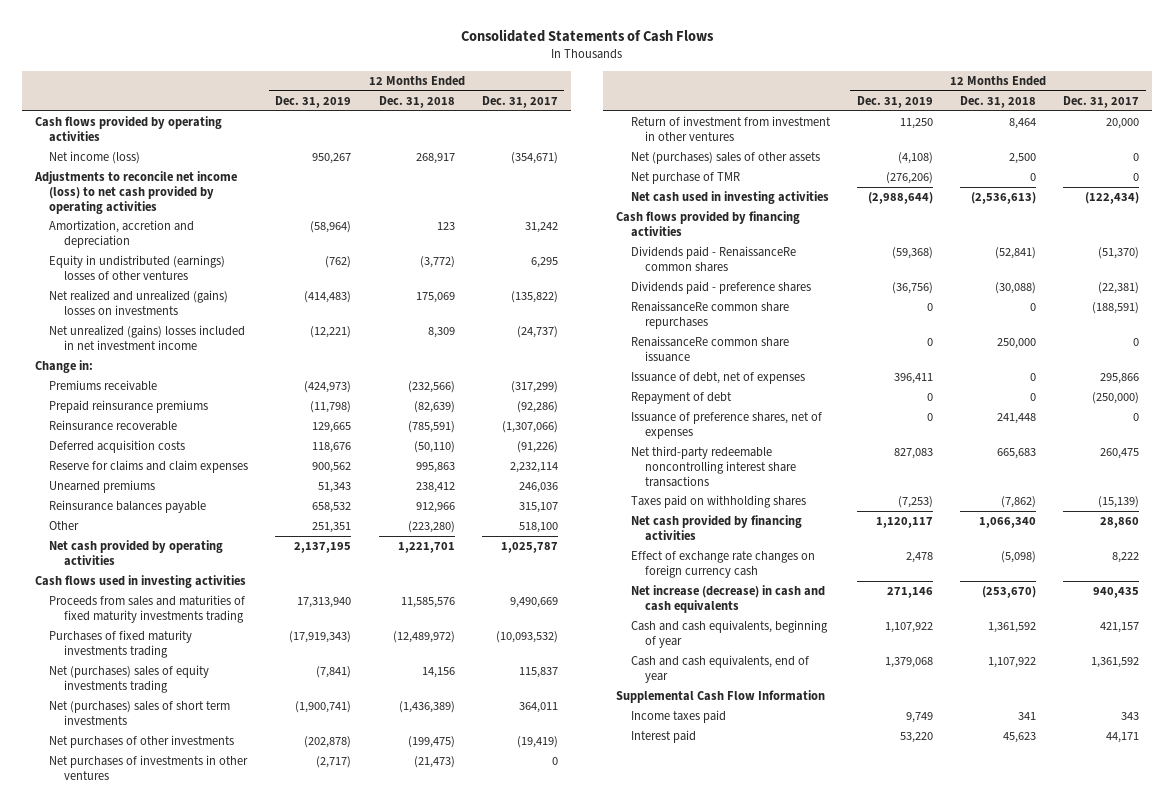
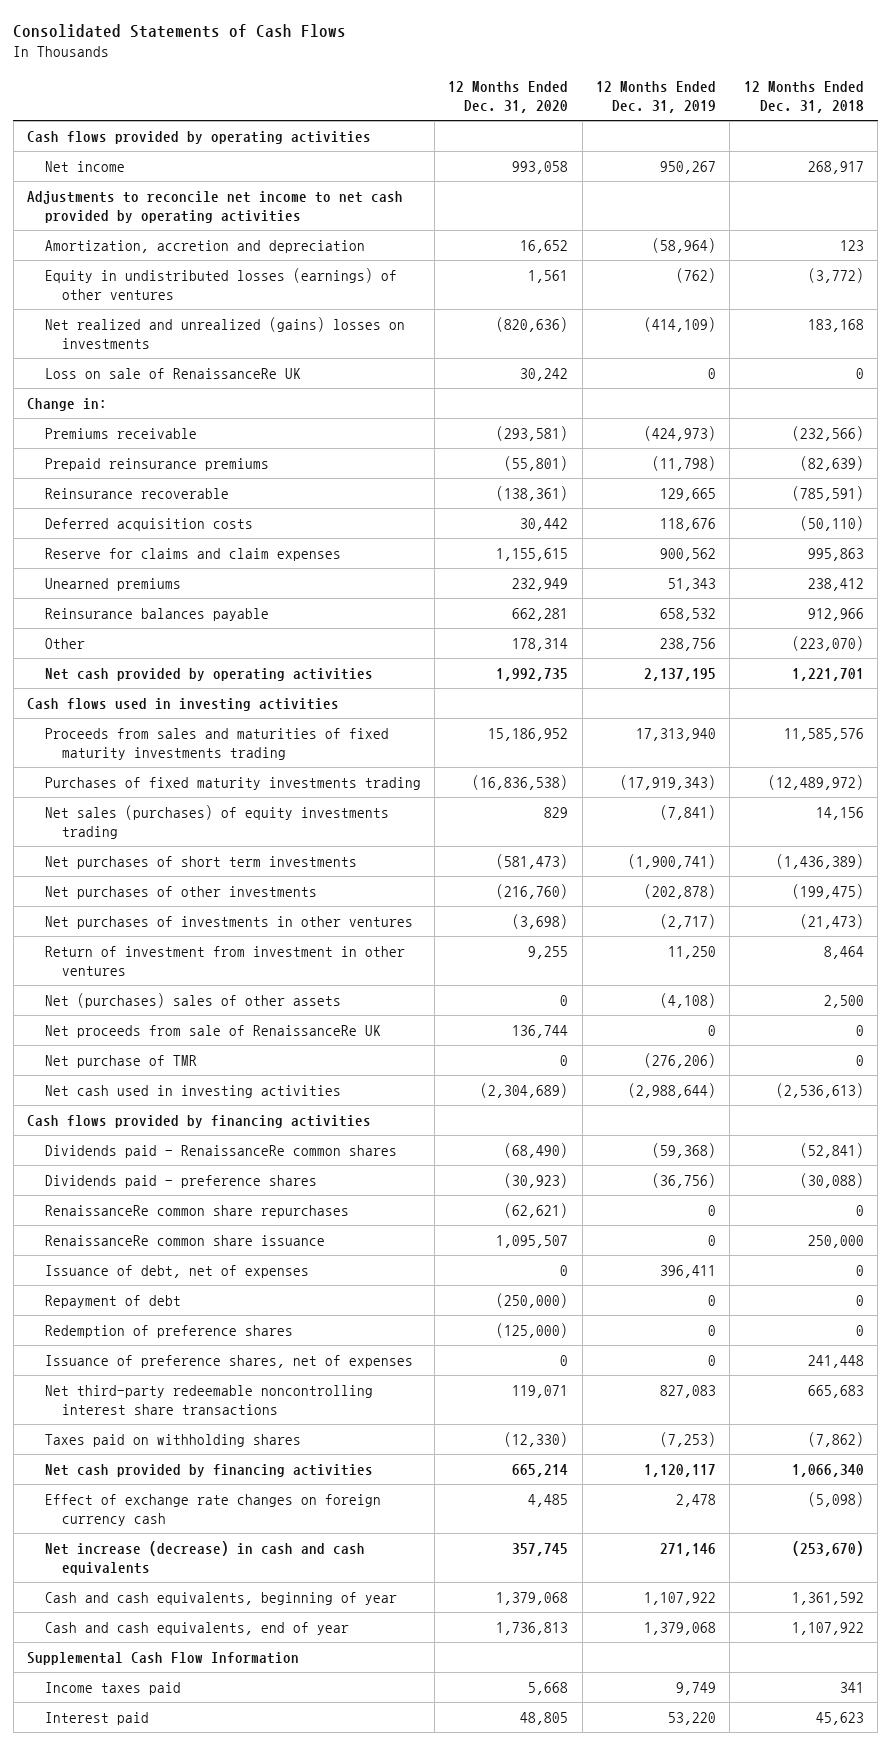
- | 12 Months Ended Dec. 31, 2019 | 12 Months Ended Dec. 31, 2018 | 12 Months Ended Dec. 31, 2017
+ | 12 Months Ended Dec. 31, 2020 | 12 Months Ended Dec. 31, 2019 | 12 Months Ended Dec. 31, 2018
- Net income (loss) | 950,267 | 268,917 | (354,671)
- Adjustments to reconcile net income (loss) to net cash provided by operating activities
+ Net income | 993,058 | 950,267 | 268,917
+ Adjustments to reconcile net income to net cash provided by operating activities
- Equity in undistributed (earnings) losses of other ventures | (762) | (3,772) | 6,295
- Net realized and unrealized (gains) losses on investments | (414,483) | 175,069 | (135,822)
- Net unrealized (gains) losses included in net investment income | (12,221) | 8,309 | (24,737)
+ Equity in undistributed losses (earnings) of other ventures | 1,561 | (762) | (3,772)
+ Net realized and unrealized (gains) losses on investments | (820,636) | (414,109) | 183,168
+ Loss on sale of RenaissanceRe UK | 30,242 | 0 | 0
- Other | 251,351 | (223,280) | 518,100
+ Other | 178,314 | 238,756 | (223,070)
- Net (purchases) sales of equity investments trading | (7,841) | 14,156 | 115,837
- Net (purchases) sales of short term investments | (1,900,741) | (1,436,389) | 364,011
+ Net sales (purchases) of equity investments trading | 829 | (7,841) | 14,156
+ Net purchases of short term investments | (581,473) | (1,900,741) | (1,436,389)
+ Net proceeds from sale of RenaissanceRe UK | 136,744 | 0 | 0
+ Redemption of preference shares | (125,000) | 0 | 0

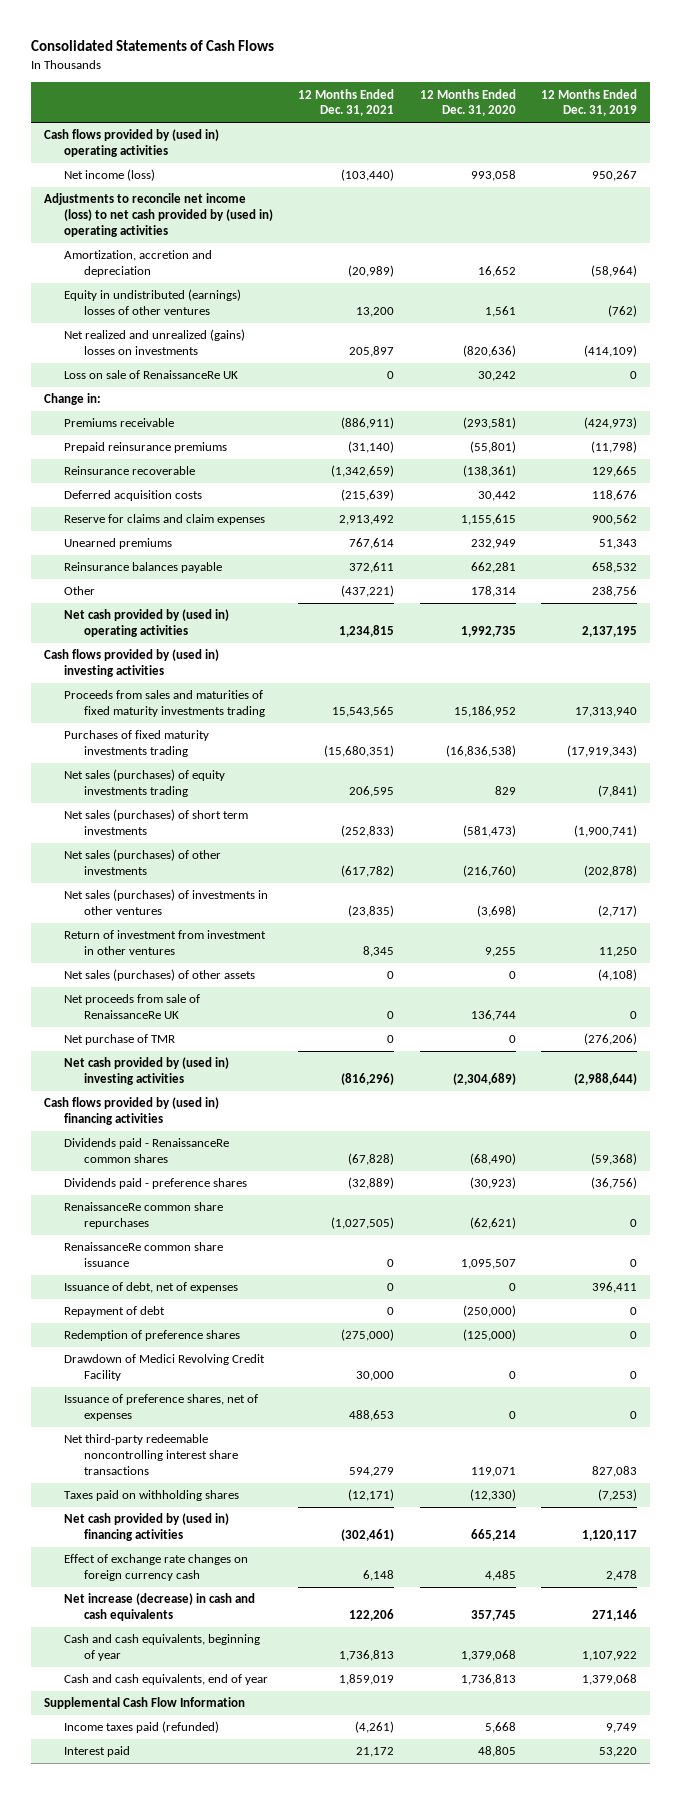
- | 12 Months Ended Dec. 31, 2020 | 12 Months Ended Dec. 31, 2019 | 12 Months Ended Dec. 31, 2018
+ | 12 Months Ended Dec. 31, 2021 | 12 Months Ended Dec. 31, 2020 | 12 Months Ended Dec. 31, 2019
- Cash flows provided by operating activities
- Net income | 993,058 | 950,267 | 268,917
- Adjustments to reconcile net income to net cash provided by operating activities
+ Cash flows provided by (used in) operating activities
+ Net income (loss) | (103,440) | 993,058 | 950,267
+ Adjustments to reconcile net income (loss) to net cash provided by (used in) operating activities
- Equity in undistributed losses (earnings) of other ventures | 1,561 | (762) | (3,772)
+ Equity in undistributed (earnings) losses of other ventures | 13,200 | 1,561 | (762)
- Net cash provided by operating activities | 1,992,735 | 2,137,195 | 1,221,701
- Cash flows used in investing activities
+ Net cash provided by (used in) operating activities | 1,234,815 | 1,992,735 | 2,137,195
+ Cash flows provided by (used in) investing activities
- Net purchases of short term investments | (581,473) | (1,900,741) | (1,436,389)
- Net purchases of other investments | (216,760) | (202,878) | (199,475)
- Net purchases of investments in other ventures | (3,698) | (2,717) | (21,473)
+ Net sales (purchases) of short term investments | (252,833) | (581,473) | (1,900,741)
+ Net sales (purchases) of other investments | (617,782) | (216,760) | (202,878)
+ Net sales (purchases) of investments in other ventures | (23,835) | (3,698) | (2,717)
- Net (purchases) sales of other assets | 0 | (4,108) | 2,500
+ Net sales (purchases) of other assets | 0 | 0 | (4,108)
- Net cash used in investing activities | (2,304,689) | (2,988,644) | (2,536,613)
- Cash flows provided by financing activities
+ Net cash provided by (used in) investing activities | (816,296) | (2,304,689) | (2,988,644)
+ Cash flows provided by (used in) financing activities
+ Drawdown of Medici Revolving Credit Facility | 30,000 | 0 | 0
- Net cash provided by financing activities | 665,214 | 1,120,117 | 1,066,340
+ Net cash provided by (used in) financing activities | (302,461) | 665,214 | 1,120,117
- Income taxes paid | 5,668 | 9,749 | 341
+ Income taxes paid (refunded) | (4,261) | 5,668 | 9,749

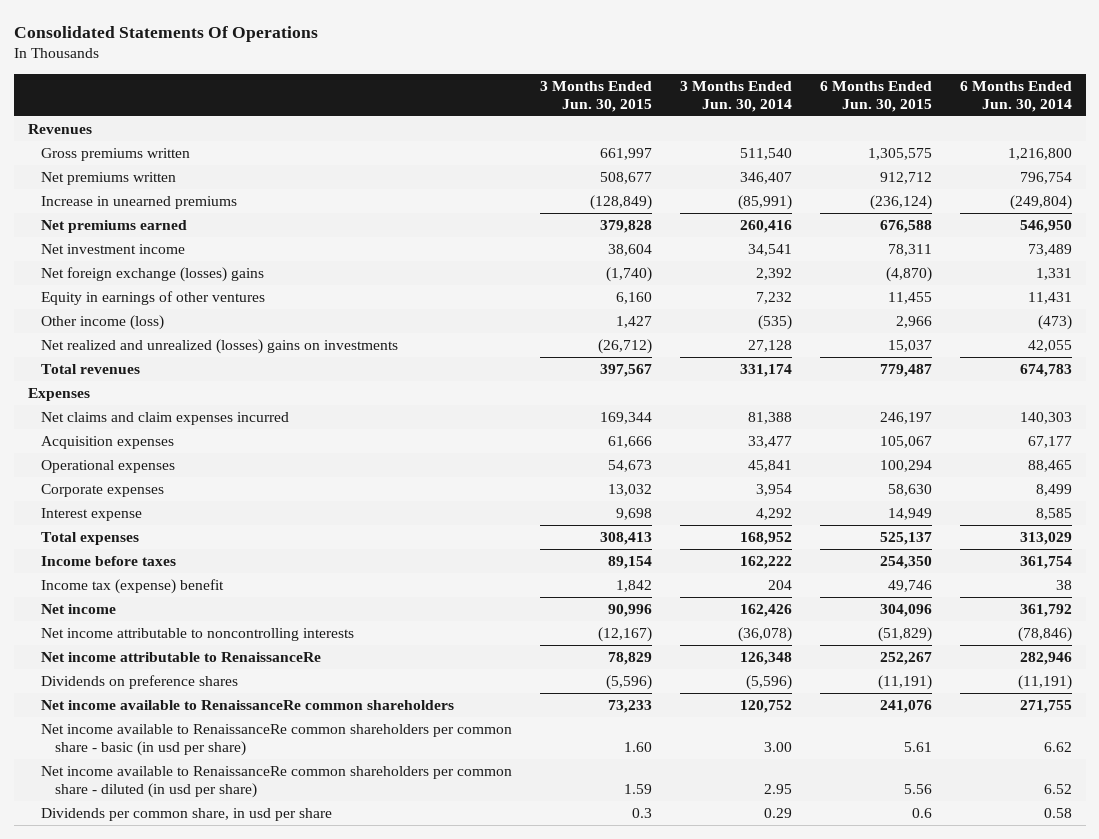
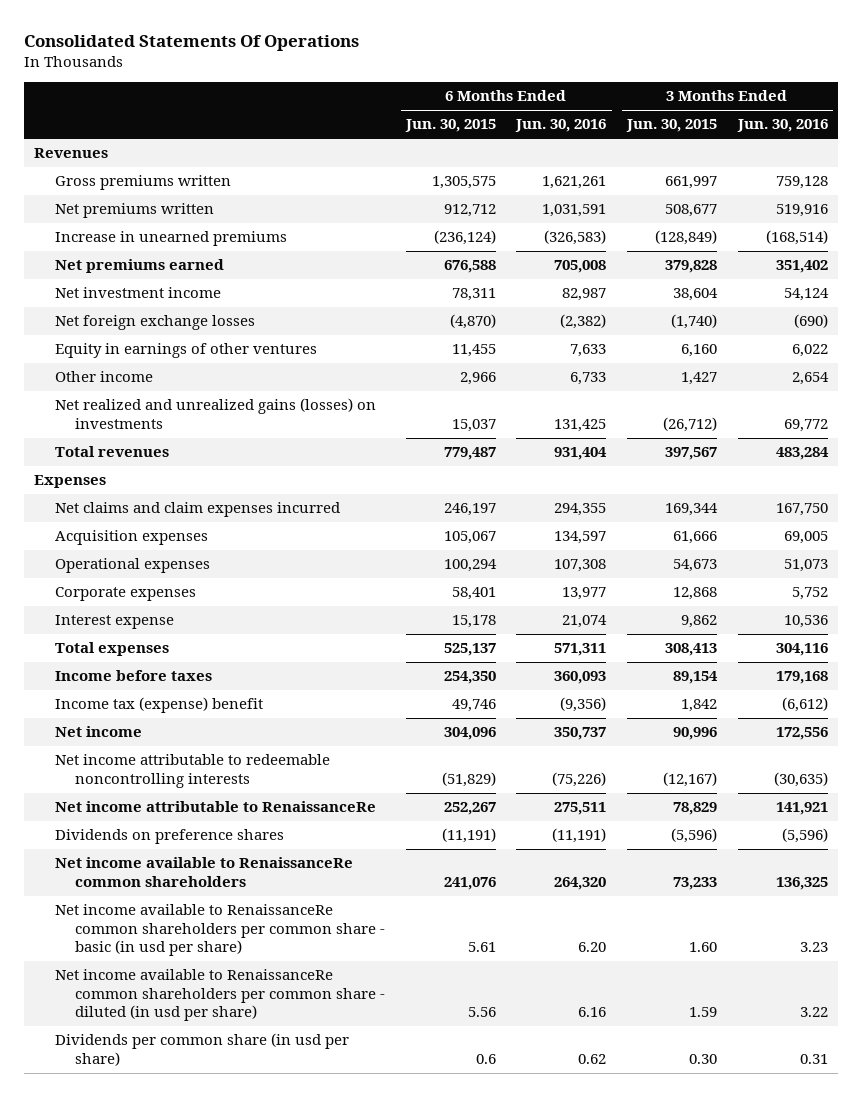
- | 3 Months Ended Jun. 30, 2015 | 3 Months Ended Jun. 30, 2014 | 6 Months Ended Jun. 30, 2015 | 6 Months Ended Jun. 30, 2014
+ | 6 Months Ended Jun. 30, 2015 | 6 Months Ended Jun. 30, 2016 | 3 Months Ended Jun. 30, 2015 | 3 Months Ended Jun. 30, 2016
- Net foreign exchange (losses) gains | (1,740) | 2,392 | (4,870) | 1,331
+ Net foreign exchange losses | (4,870) | (2,382) | (1,740) | (690)
- Other income (loss) | 1,427 | (535) | 2,966 | (473)
- Net realized and unrealized (losses) gains on investments | (26,712) | 27,128 | 15,037 | 42,055
+ Other income | 2,966 | 6,733 | 1,427 | 2,654
+ Net realized and unrealized gains (losses) on investments | 15,037 | 131,425 | (26,712) | 69,772
- Corporate expenses | 13,032 | 3,954 | 58,630 | 8,499
- Interest expense | 9,698 | 4,292 | 14,949 | 8,585
+ Corporate expenses | 58,401 | 13,977 | 12,868 | 5,752
+ Interest expense | 15,178 | 21,074 | 9,862 | 10,536
- Net income attributable to noncontrolling interests | (12,167) | (36,078) | (51,829) | (78,846)
+ Net income attributable to redeemable noncontrolling interests | (51,829) | (75,226) | (12,167) | (30,635)
- Dividends per common share, in usd per share | 0.3 | 0.29 | 0.6 | 0.58
+ Dividends per common share (in usd per share) | 0.6 | 0.62 | 0.30 | 0.31

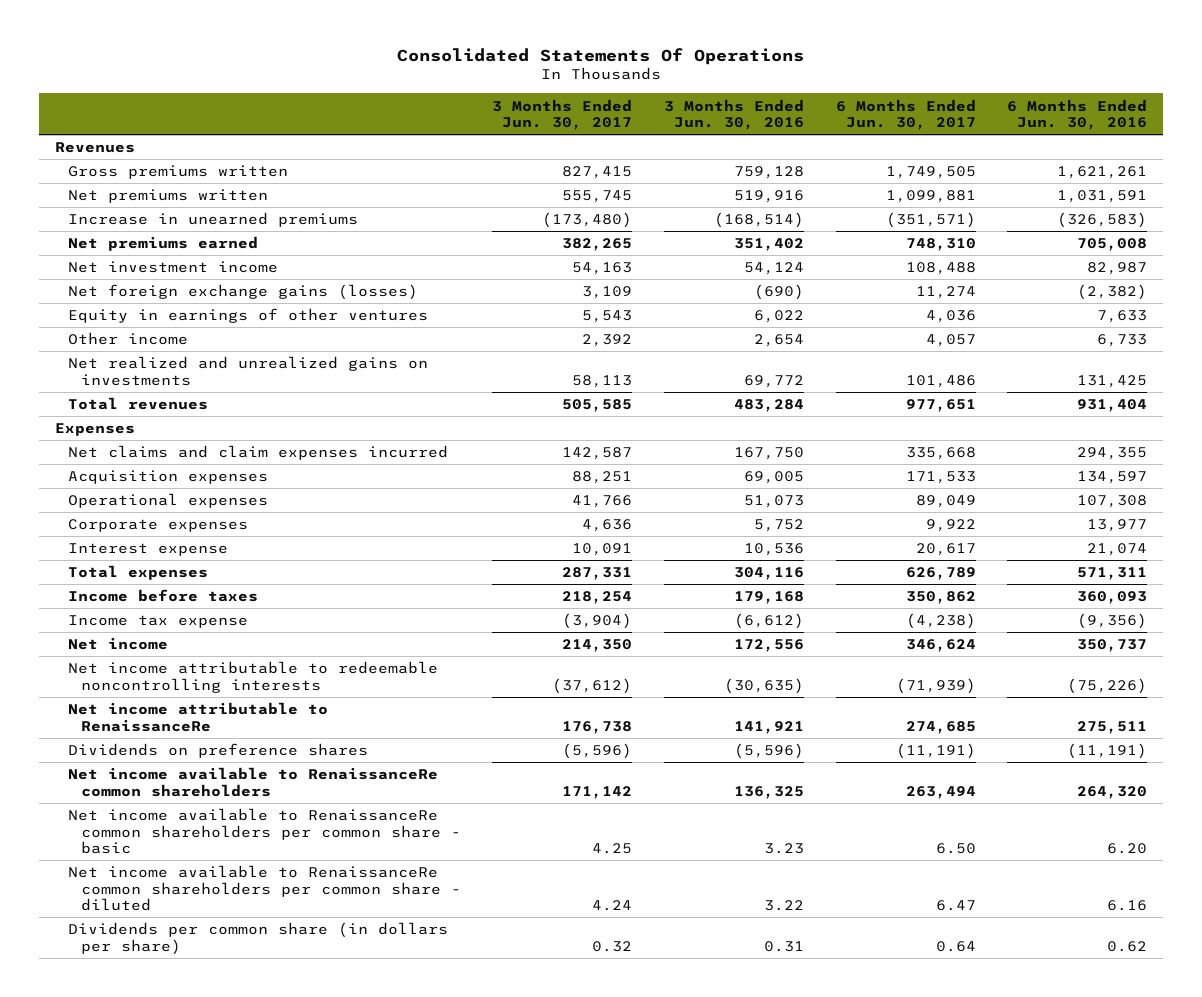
- | 6 Months Ended Jun. 30, 2015 | 6 Months Ended Jun. 30, 2016 | 3 Months Ended Jun. 30, 2015 | 3 Months Ended Jun. 30, 2016
+ | 3 Months Ended Jun. 30, 2017 | 3 Months Ended Jun. 30, 2016 | 6 Months Ended Jun. 30, 2017 | 6 Months Ended Jun. 30, 2016
- Net foreign exchange losses | (4,870) | (2,382) | (1,740) | (690)
+ Net foreign exchange gains (losses) | 3,109 | (690) | 11,274 | (2,382)
- Net realized and unrealized gains (losses) on investments | 15,037 | 131,425 | (26,712) | 69,772
+ Net realized and unrealized gains on investments | 58,113 | 69,772 | 101,486 | 131,425
- Income tax (expense) benefit | 49,746 | (9,356) | 1,842 | (6,612)
+ Income tax expense | (3,904) | (6,612) | (4,238) | (9,356)
- Net income available to RenaissanceRe common shareholders per common share - basic (in usd per share) | 5.61 | 6.20 | 1.60 | 3.23
- Net income available to RenaissanceRe common shareholders per common share - diluted (in usd per share) | 5.56 | 6.16 | 1.59 | 3.22
- Dividends per common share (in usd per share) | 0.6 | 0.62 | 0.30 | 0.31
+ Net income available to RenaissanceRe common shareholders per common share - basic | 4.25 | 3.23 | 6.50 | 6.20
+ Net income available to RenaissanceRe common shareholders per common share - diluted | 4.24 | 3.22 | 6.47 | 6.16
+ Dividends per common share (in dollars per share) | 0.32 | 0.31 | 0.64 | 0.62

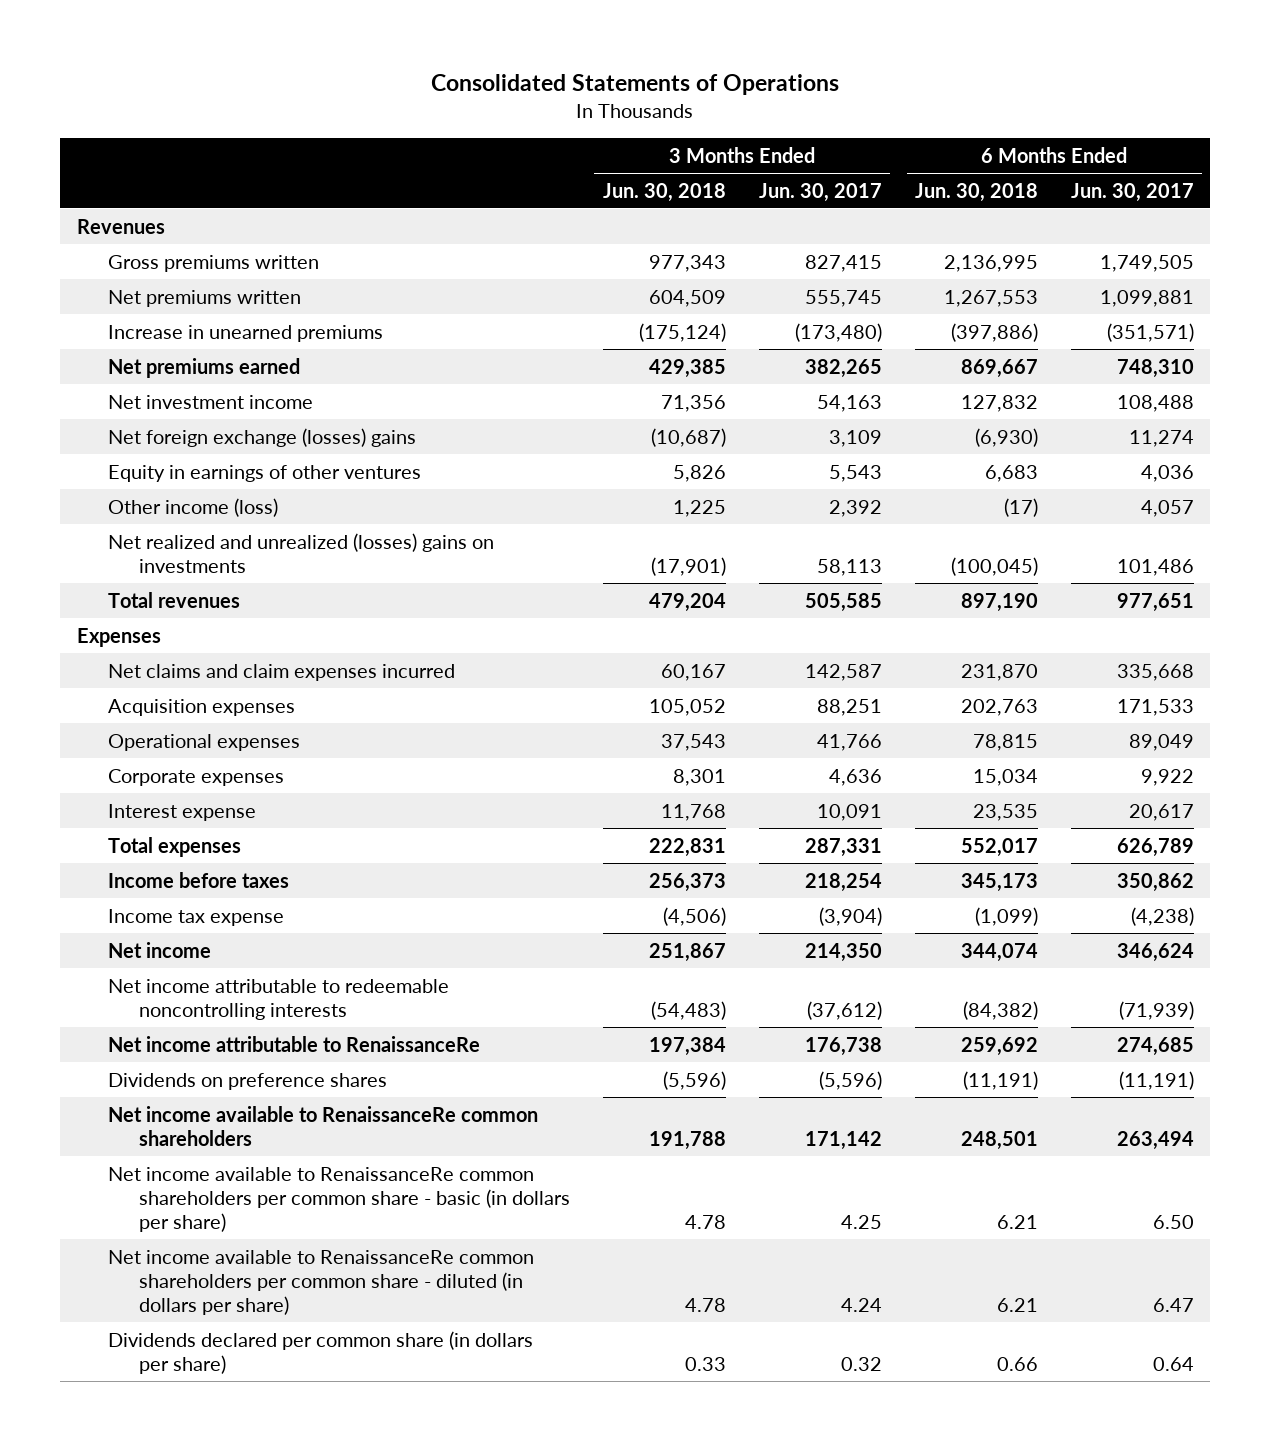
- Consolidated Statements Of Operations
+ Consolidated Statements of Operations
- | 3 Months Ended Jun. 30, 2017 | 3 Months Ended Jun. 30, 2016 | 6 Months Ended Jun. 30, 2017 | 6 Months Ended Jun. 30, 2016
+ | 3 Months Ended Jun. 30, 2018 | 3 Months Ended Jun. 30, 2017 | 6 Months Ended Jun. 30, 2018 | 6 Months Ended Jun. 30, 2017
- Net foreign exchange gains (losses) | 3,109 | (690) | 11,274 | (2,382)
+ Net foreign exchange (losses) gains | (10,687) | 3,109 | (6,930) | 11,274
- Other income | 2,392 | 2,654 | 4,057 | 6,733
- Net realized and unrealized gains on investments | 58,113 | 69,772 | 101,486 | 131,425
+ Other income (loss) | 1,225 | 2,392 | (17) | 4,057
+ Net realized and unrealized (losses) gains on investments | (17,901) | 58,113 | (100,045) | 101,486
- Net income available to RenaissanceRe common shareholders per common share - basic | 4.25 | 3.23 | 6.50 | 6.20
- Net income available to RenaissanceRe common shareholders per common share - diluted | 4.24 | 3.22 | 6.47 | 6.16
- Dividends per common share (in dollars per share) | 0.32 | 0.31 | 0.64 | 0.62
+ Net income available to RenaissanceRe common shareholders per common share - basic (in dollars per share) | 4.78 | 4.25 | 6.21 | 6.50
+ Net income available to RenaissanceRe common shareholders per common share - diluted (in dollars per share) | 4.78 | 4.24 | 6.21 | 6.47
+ Dividends declared per common share (in dollars per share) | 0.33 | 0.32 | 0.66 | 0.64

